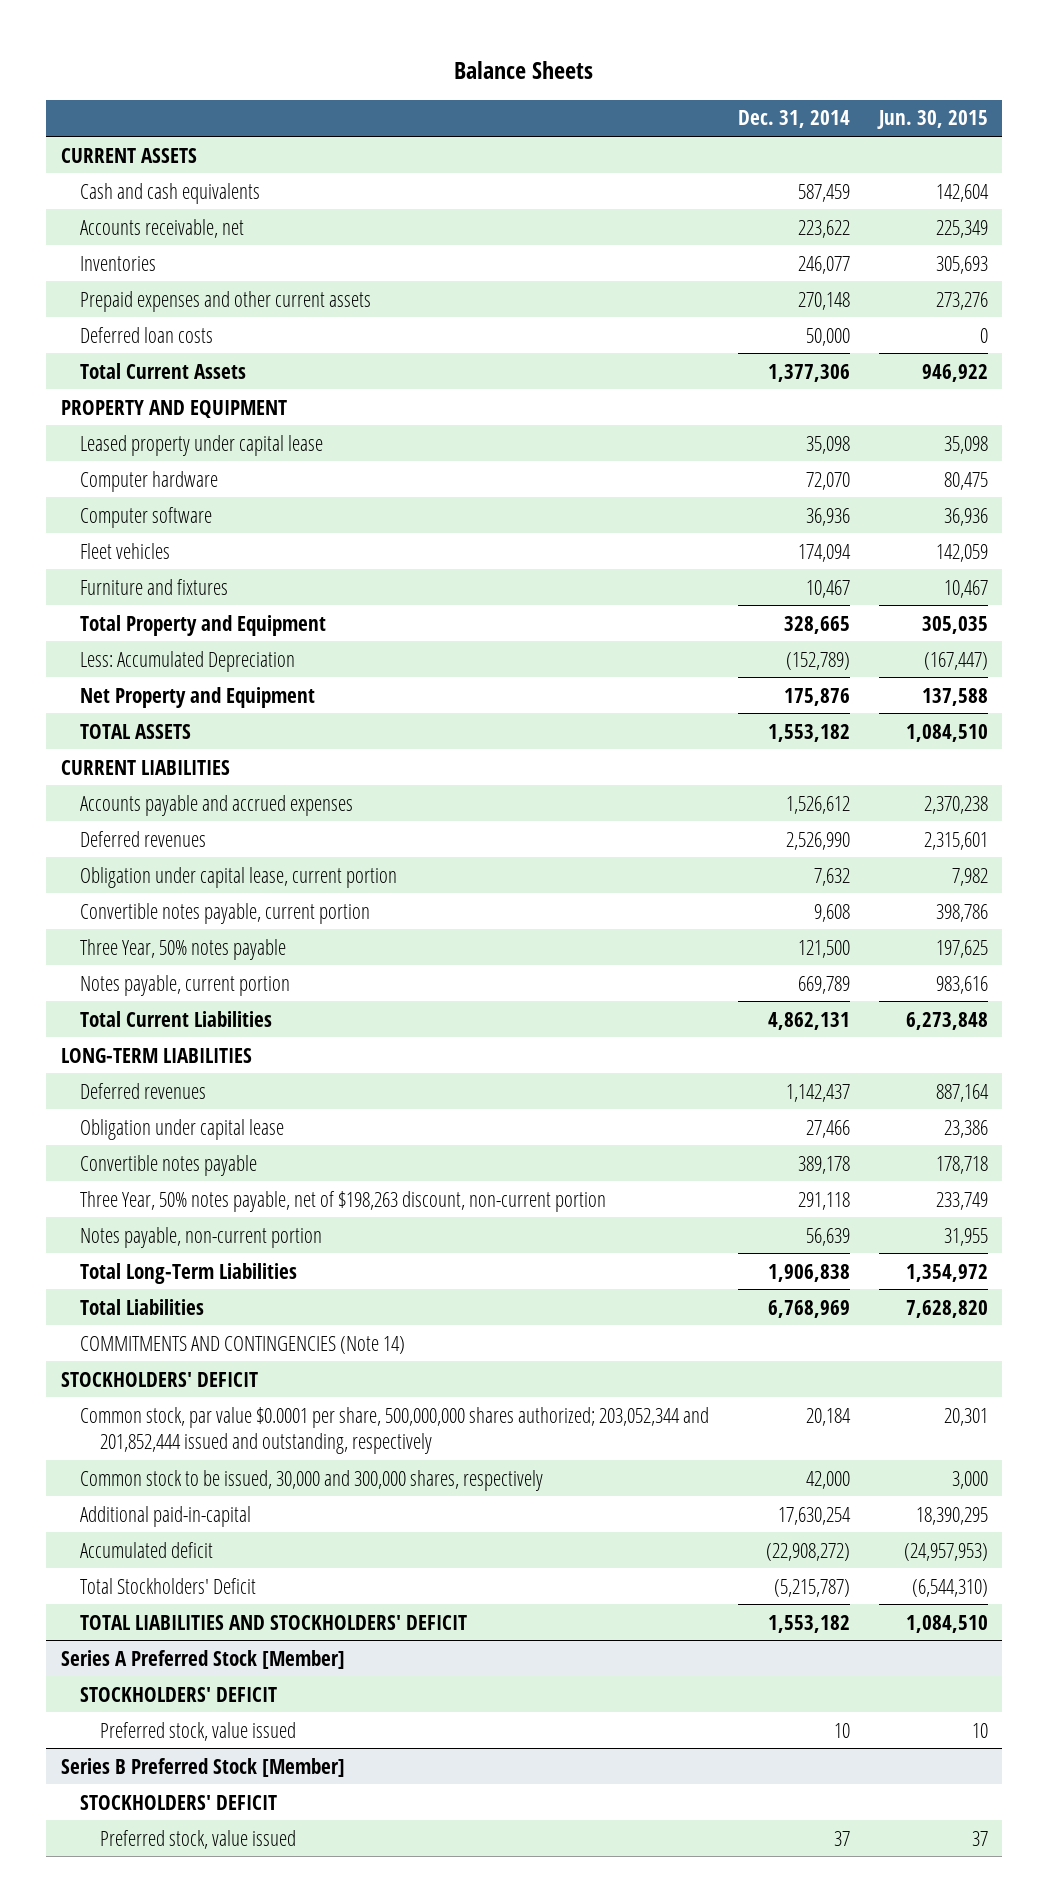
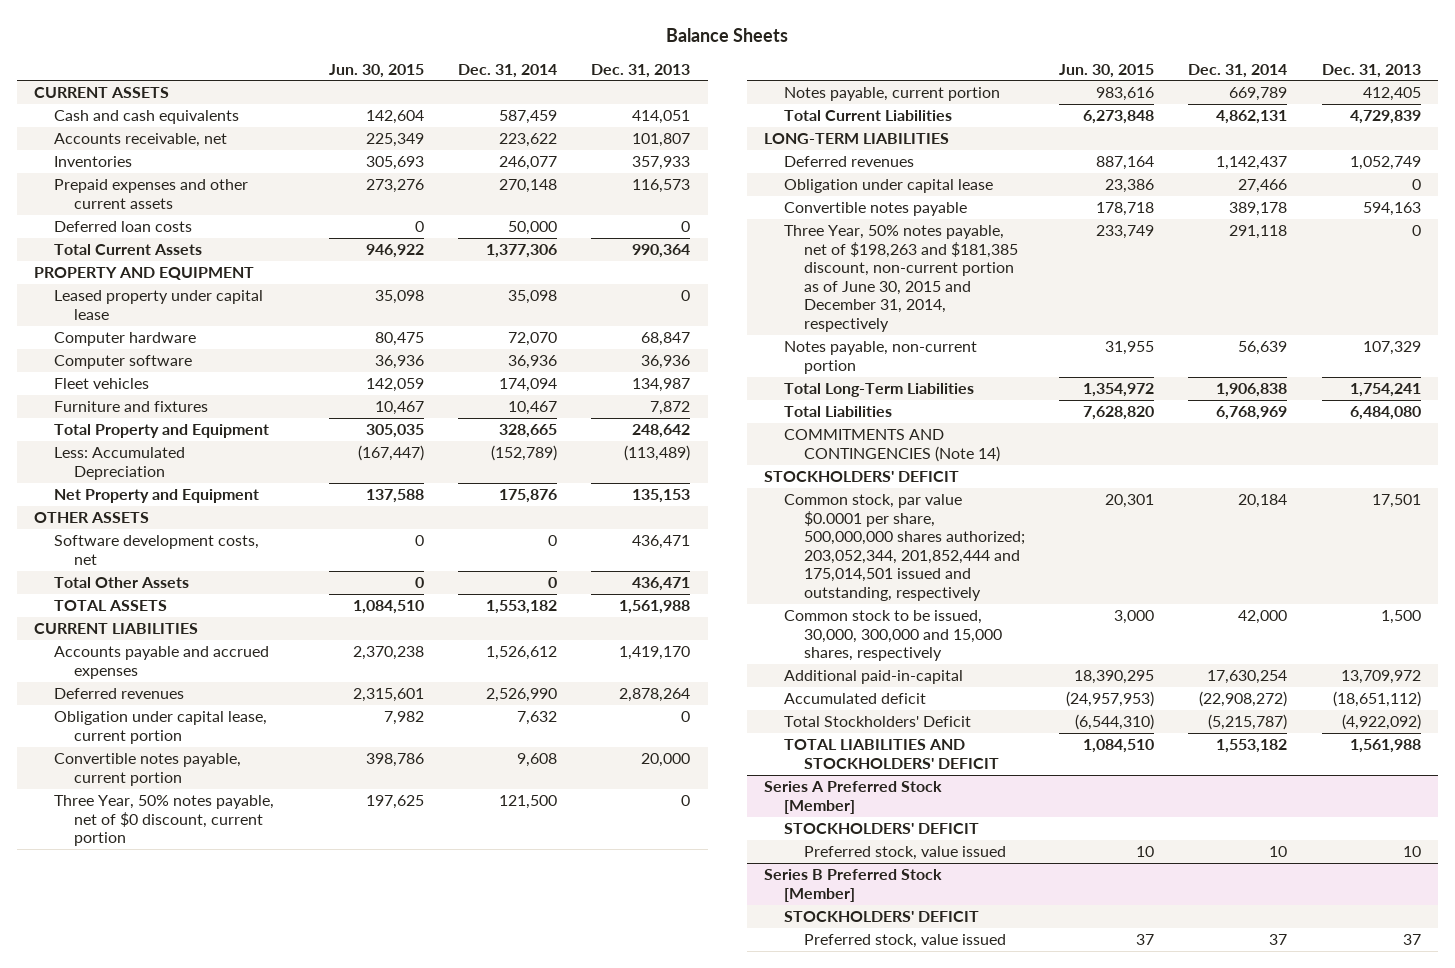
- | Dec. 31, 2014 | Jun. 30, 2015
+ | Jun. 30, 2015 | Dec. 31, 2014 | Dec. 31, 2013
+ OTHER ASSETS
+ Software development costs, net | 0 | 0 | 436,471
+ Total Other Assets | 0 | 0 | 436,471
- Three Year, 50% notes payable | 121,500 | 197,625
+ Three Year, 50% notes payable, net of $0 discount, current portion | 197,625 | 121,500 | 0
- Three Year, 50% notes payable, net of $198,263 discount, non-current portion | 291,118 | 233,749
+ Three Year, 50% notes payable, net of $198,263 and $181,385 discount, non-current portion as of June 30, 2015 and December 31, 2014, respectively | 233,749 | 291,118 | 0
- Common stock, par value $0.0001 per share, 500,000,000 shares authorized; 203,052,344 and 201,852,444 issued and outstanding, respectively | 20,184 | 20,301
- Common stock to be issued, 30,000 and 300,000 shares, respectively | 42,000 | 3,000
+ Common stock, par value $0.0001 per share, 500,000,000 shares authorized; 203,052,344, 201,852,444 and 175,014,501 issued and outstanding, respectively | 20,301 | 20,184 | 17,501
+ Common stock to be issued, 30,000, 300,000 and 15,000 shares, respectively | 3,000 | 42,000 | 1,500

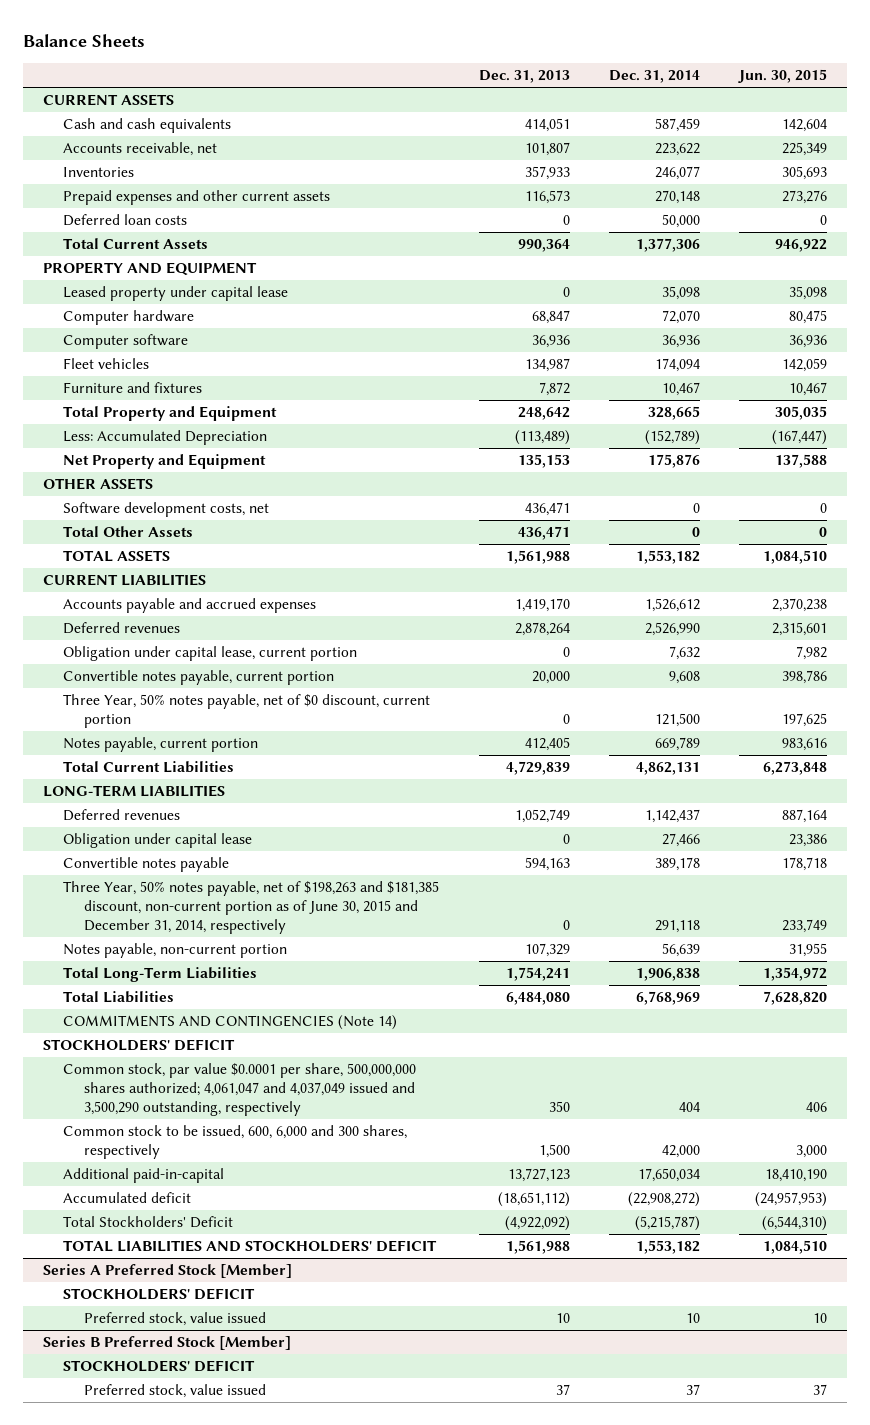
- | Jun. 30, 2015 | Dec. 31, 2014 | Dec. 31, 2013
+ | Dec. 31, 2013 | Dec. 31, 2014 | Jun. 30, 2015
- Common stock, par value $0.0001 per share, 500,000,000 shares authorized; 203,052,344, 201,852,444 and 175,014,501 issued and outstanding, respectively | 20,301 | 20,184 | 17,501
- Common stock to be issued, 30,000, 300,000 and 15,000 shares, respectively | 3,000 | 42,000 | 1,500
- Additional paid-in-capital | 18,390,295 | 17,630,254 | 13,709,972
+ Common stock, par value $0.0001 per share, 500,000,000 shares authorized; 4,061,047 and 4,037,049 issued and 3,500,290 outstanding, respectively | 350 | 404 | 406
+ Common stock to be issued, 600, 6,000 and 300 shares, respectively | 1,500 | 42,000 | 3,000
+ Additional paid-in-capital | 13,727,123 | 17,650,034 | 18,410,190

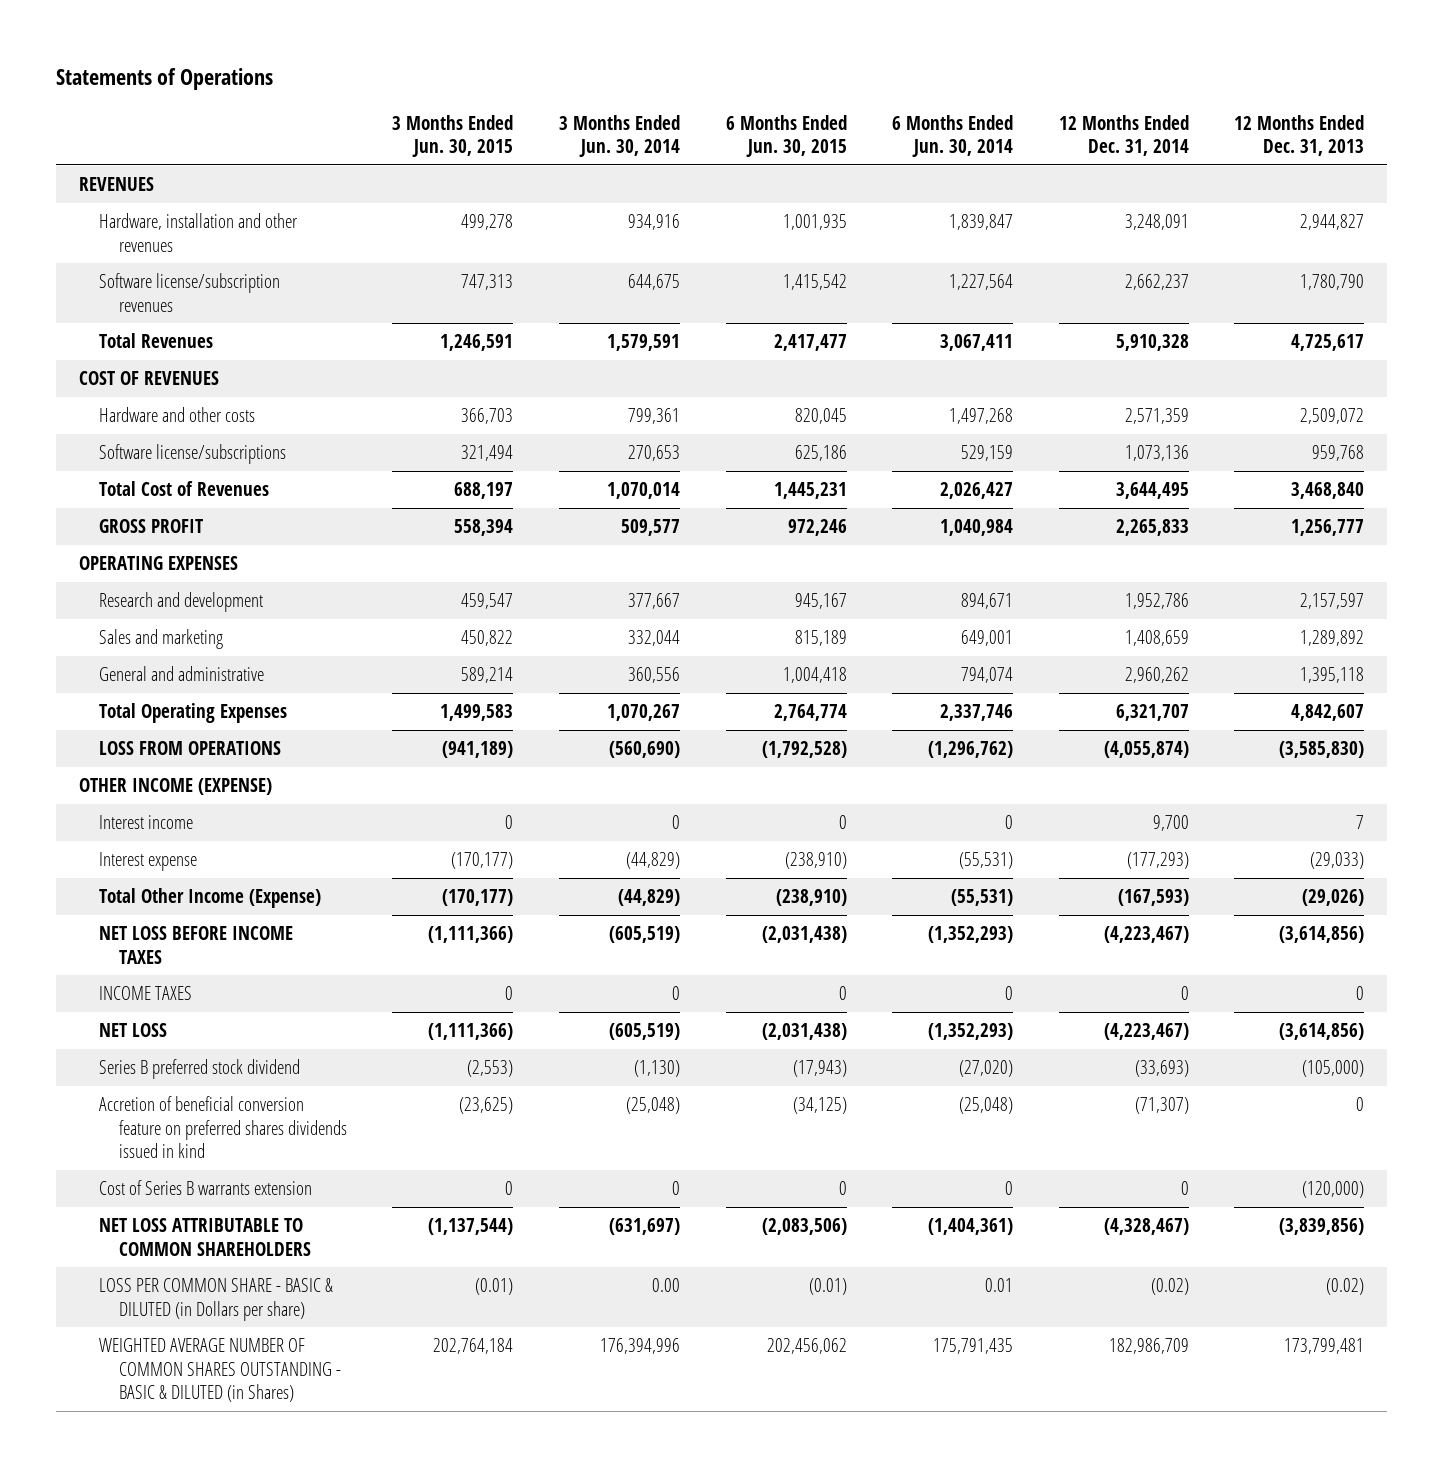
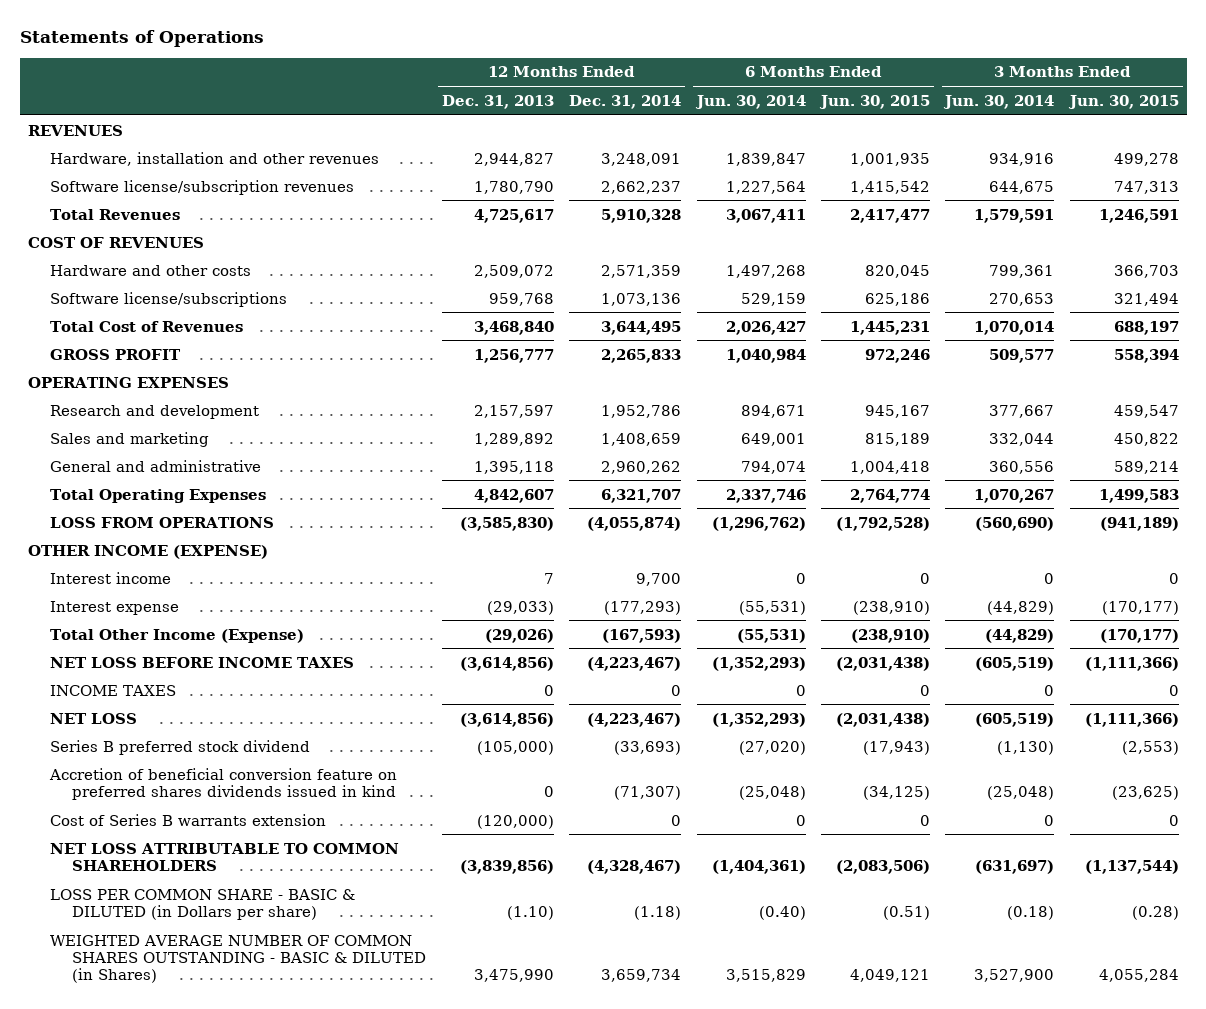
- | 3 Months Ended Jun. 30, 2015 | 3 Months Ended Jun. 30, 2014 | 6 Months Ended Jun. 30, 2015 | 6 Months Ended Jun. 30, 2014 | 12 Months Ended Dec. 31, 2014 | 12 Months Ended Dec. 31, 2013
+ | 12 Months Ended Dec. 31, 2013 | 12 Months Ended Dec. 31, 2014 | 6 Months Ended Jun. 30, 2014 | 6 Months Ended Jun. 30, 2015 | 3 Months Ended Jun. 30, 2014 | 3 Months Ended Jun. 30, 2015
- LOSS PER COMMON SHARE - BASIC & DILUTED (in Dollars per share) | (0.01) | 0.00 | (0.01) | 0.01 | (0.02) | (0.02)
- WEIGHTED AVERAGE NUMBER OF COMMON SHARES OUTSTANDING - BASIC & DILUTED (in Shares) | 202,764,184 | 176,394,996 | 202,456,062 | 175,791,435 | 182,986,709 | 173,799,481
+ LOSS PER COMMON SHARE - BASIC & DILUTED (in Dollars per share) | (1.10) | (1.18) | (0.40) | (0.51) | (0.18) | (0.28)
+ WEIGHTED AVERAGE NUMBER OF COMMON SHARES OUTSTANDING - BASIC & DILUTED (in Shares) | 3,475,990 | 3,659,734 | 3,515,829 | 4,049,121 | 3,527,900 | 4,055,284

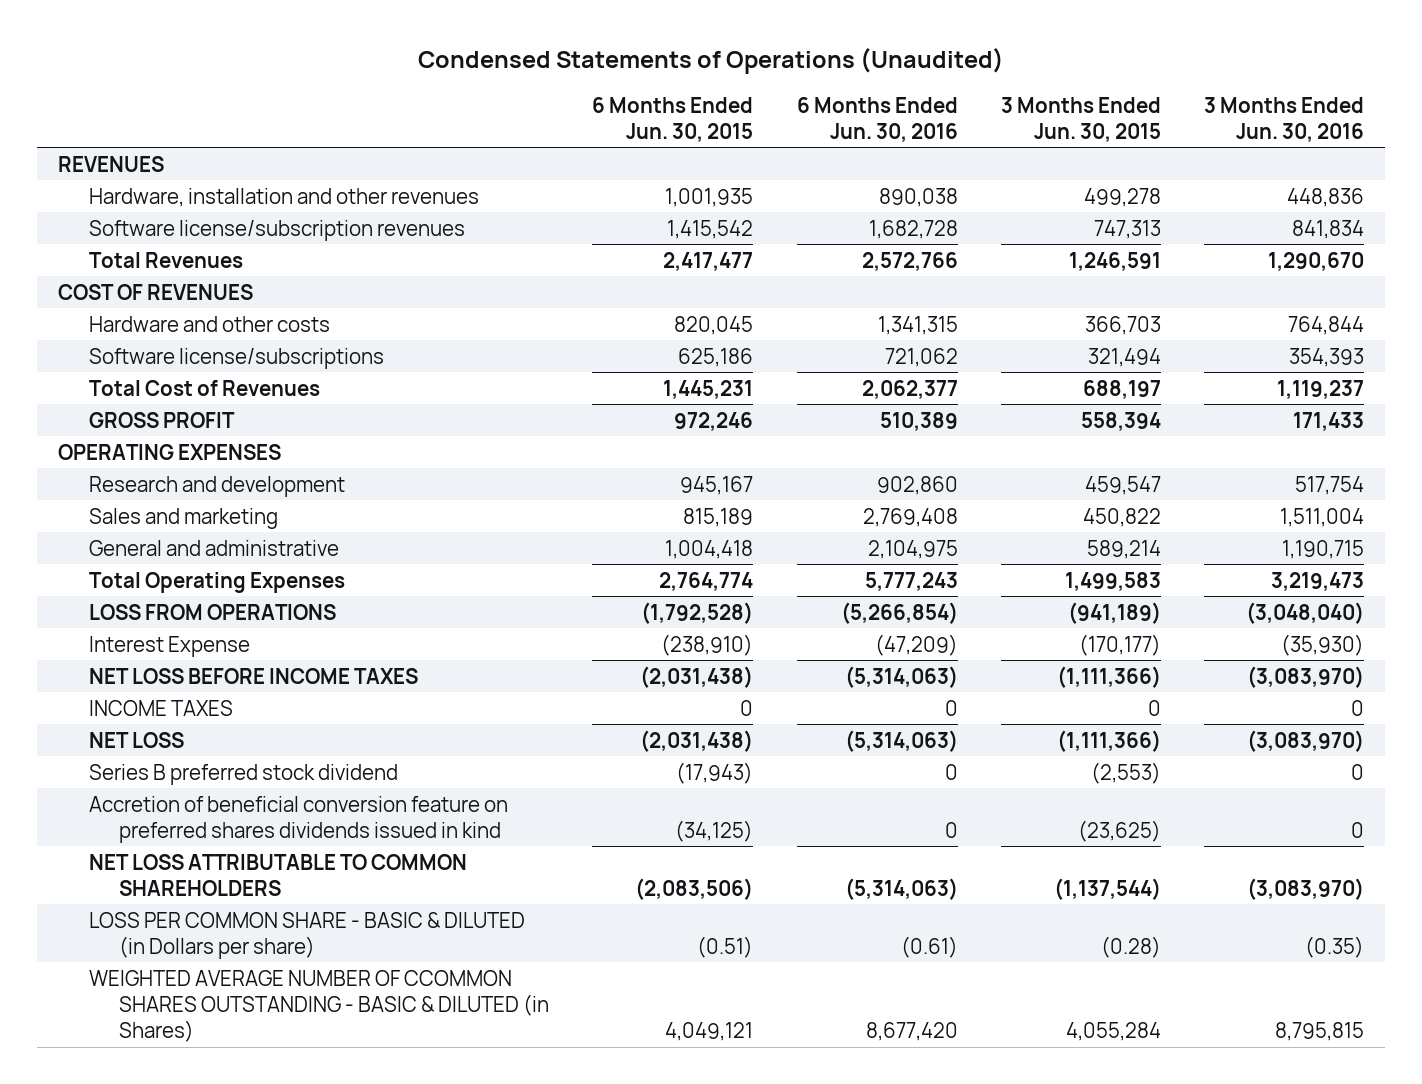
- Statements of Operations
+ Condensed Statements of Operations (Unaudited)
- | 12 Months Ended Dec. 31, 2013 | 12 Months Ended Dec. 31, 2014 | 6 Months Ended Jun. 30, 2014 | 6 Months Ended Jun. 30, 2015 | 3 Months Ended Jun. 30, 2014 | 3 Months Ended Jun. 30, 2015
+ | 6 Months Ended Jun. 30, 2015 | 6 Months Ended Jun. 30, 2016 | 3 Months Ended Jun. 30, 2015 | 3 Months Ended Jun. 30, 2016
- OTHER INCOME (EXPENSE)
- Interest income | 7 | 9,700 | 0 | 0 | 0 | 0
- Interest expense | (29,033) | (177,293) | (55,531) | (238,910) | (44,829) | (170,177)
- Total Other Income (Expense) | (29,026) | (167,593) | (55,531) | (238,910) | (44,829) | (170,177)
+ Interest Expense | (238,910) | (47,209) | (170,177) | (35,930)
- Cost of Series B warrants extension | (120,000) | 0 | 0 | 0 | 0 | 0
- WEIGHTED AVERAGE NUMBER OF COMMON SHARES OUTSTANDING - BASIC & DILUTED (in Shares) | 3,475,990 | 3,659,734 | 3,515,829 | 4,049,121 | 3,527,900 | 4,055,284
+ WEIGHTED AVERAGE NUMBER OF CCOMMON SHARES OUTSTANDING - BASIC & DILUTED (in Shares) | 4,049,121 | 8,677,420 | 4,055,284 | 8,795,815

